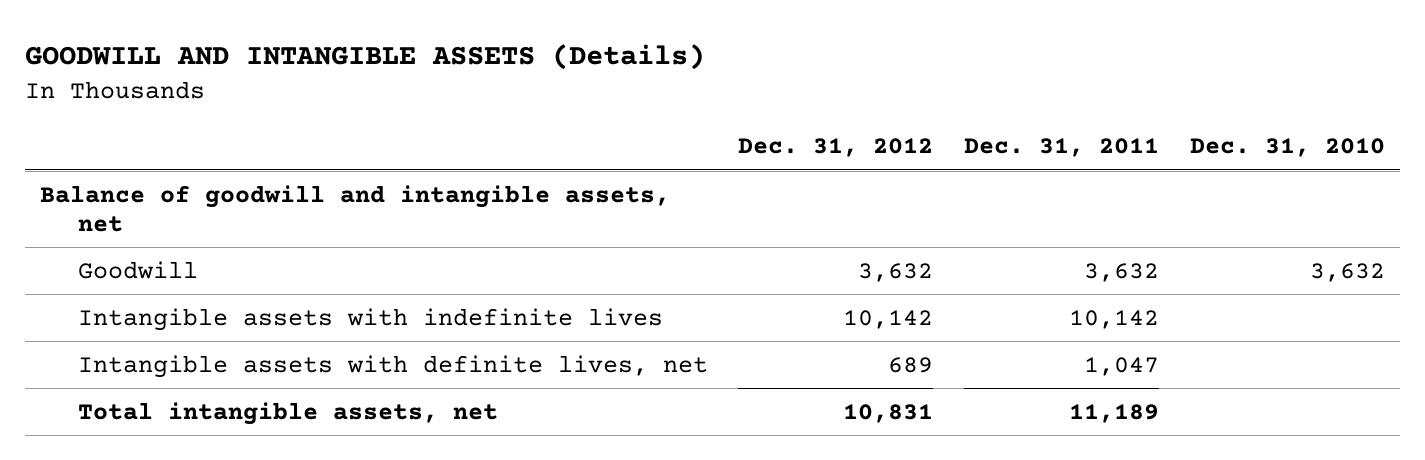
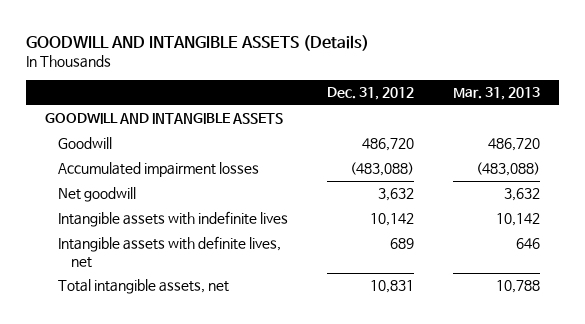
- | Dec. 31, 2012 | Dec. 31, 2011 | Dec. 31, 2010
+ | Dec. 31, 2012 | Mar. 31, 2013
- Balance of goodwill and intangible assets, net
- Goodwill | 3,632 | 3,632 | 3,632
+ GOODWILL AND INTANGIBLE ASSETS
+ Goodwill | 486,720 | 486,720
+ Accumulated impairment losses | (483,088) | (483,088)
+ Net goodwill | 3,632 | 3,632

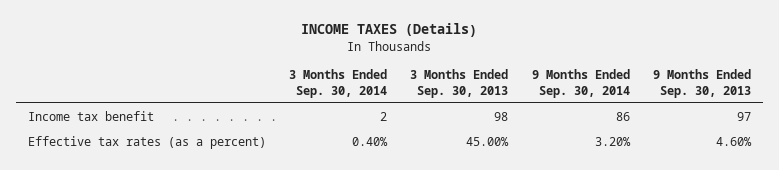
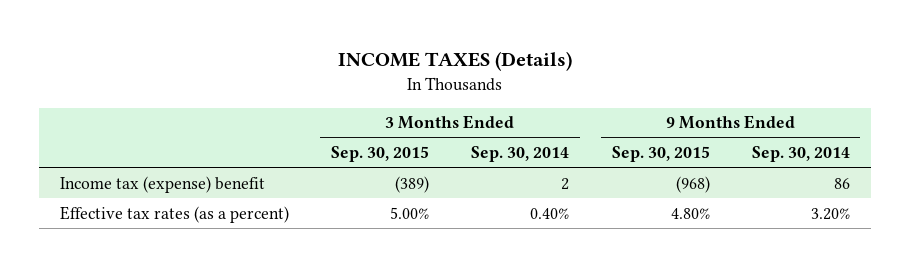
- | 3 Months Ended Sep. 30, 2014 | 3 Months Ended Sep. 30, 2013 | 9 Months Ended Sep. 30, 2014 | 9 Months Ended Sep. 30, 2013
+ | 3 Months Ended Sep. 30, 2015 | 3 Months Ended Sep. 30, 2014 | 9 Months Ended Sep. 30, 2015 | 9 Months Ended Sep. 30, 2014
- Income tax benefit | 2 | 98 | 86 | 97
+ Income tax (expense) benefit | (389) | 2 | (968) | 86

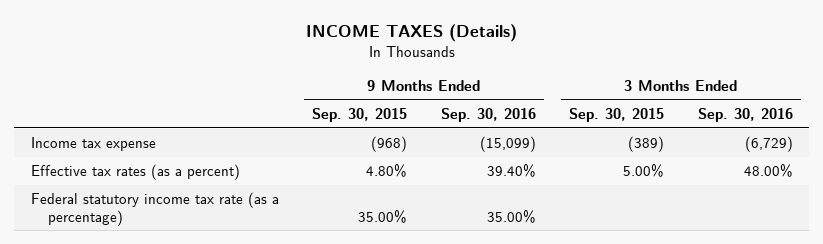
- | 3 Months Ended Sep. 30, 2015 | 3 Months Ended Sep. 30, 2014 | 9 Months Ended Sep. 30, 2015 | 9 Months Ended Sep. 30, 2014
+ | 9 Months Ended Sep. 30, 2015 | 9 Months Ended Sep. 30, 2016 | 3 Months Ended Sep. 30, 2015 | 3 Months Ended Sep. 30, 2016
- Income tax (expense) benefit | (389) | 2 | (968) | 86
+ Income tax expense | (968) | (15,099) | (389) | (6,729)
+ Federal statutory income tax rate (as a percentage) | 35.00% | 35.00% | |

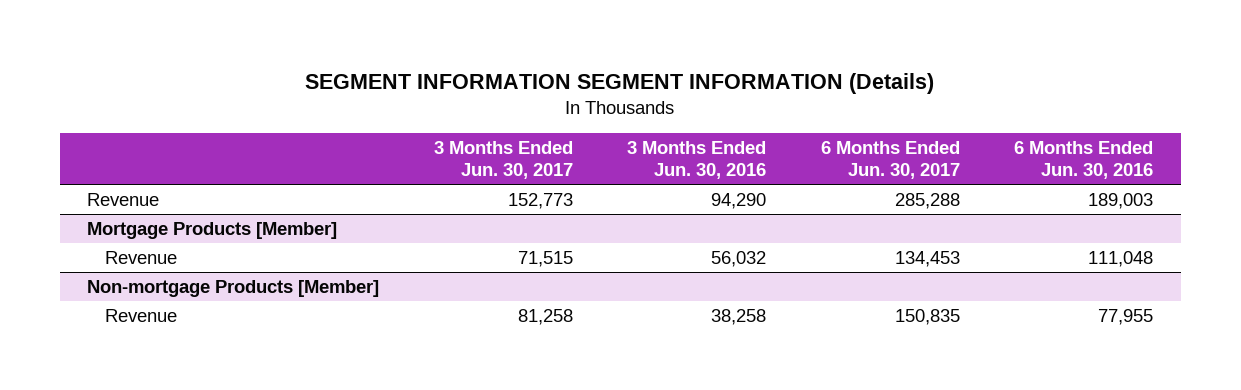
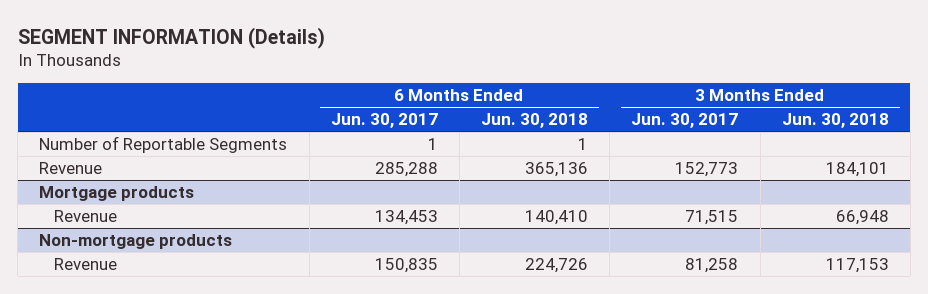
- SEGMENT INFORMATION SEGMENT INFORMATION (Details)
+ SEGMENT INFORMATION (Details)
- | 3 Months Ended Jun. 30, 2017 | 3 Months Ended Jun. 30, 2016 | 6 Months Ended Jun. 30, 2017 | 6 Months Ended Jun. 30, 2016
+ | 6 Months Ended Jun. 30, 2017 | 6 Months Ended Jun. 30, 2018 | 3 Months Ended Jun. 30, 2017 | 3 Months Ended Jun. 30, 2018
+ Number of Reportable Segments | 1 | 1 | |
- Mortgage Products [Member]
+ Mortgage products
- Non-mortgage Products [Member]
+ Non-mortgage products

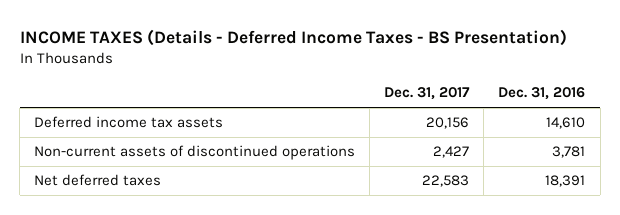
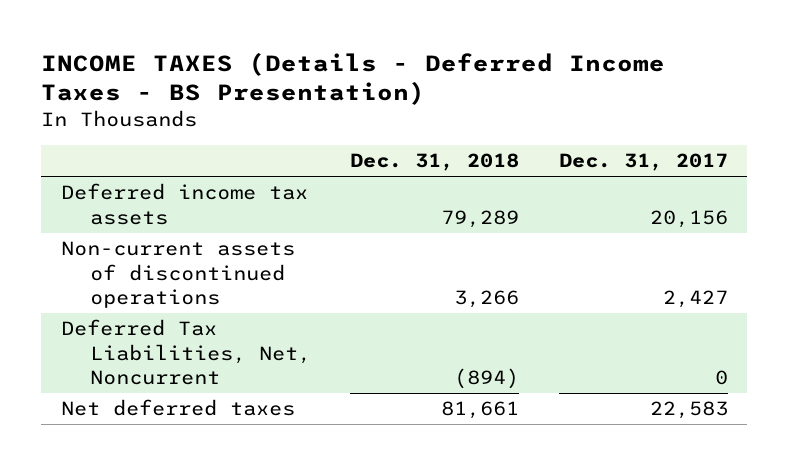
- | Dec. 31, 2017 | Dec. 31, 2016
+ | Dec. 31, 2018 | Dec. 31, 2017
+ Deferred Tax Liabilities, Net, Noncurrent | (894) | 0

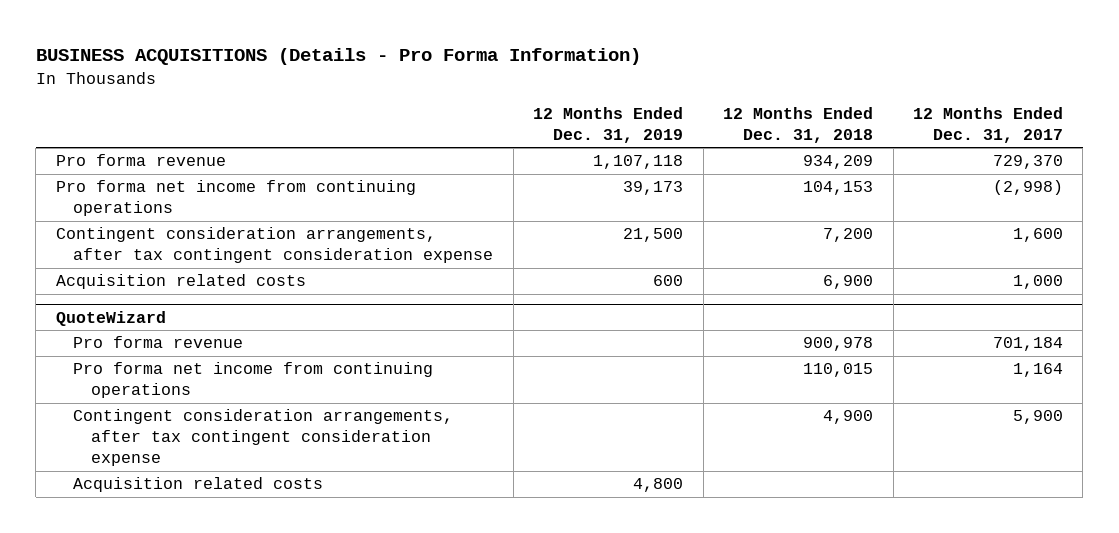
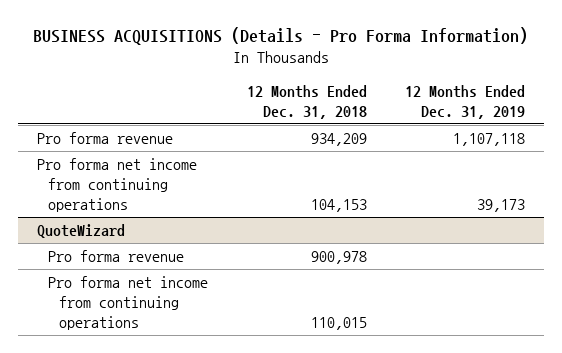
- | 12 Months Ended Dec. 31, 2019 | 12 Months Ended Dec. 31, 2018 | 12 Months Ended Dec. 31, 2017
+ | 12 Months Ended Dec. 31, 2018 | 12 Months Ended Dec. 31, 2019
- Contingent consideration arrangements, after tax contingent consideration expense | 21,500 | 7,200 | 1,600
- Acquisition related costs | 600 | 6,900 | 1,000
@ QuoteWizard
- Contingent consideration arrangements, after tax contingent consideration expense | | 4,900 | 5,900
- Acquisition related costs | 4,800 | |

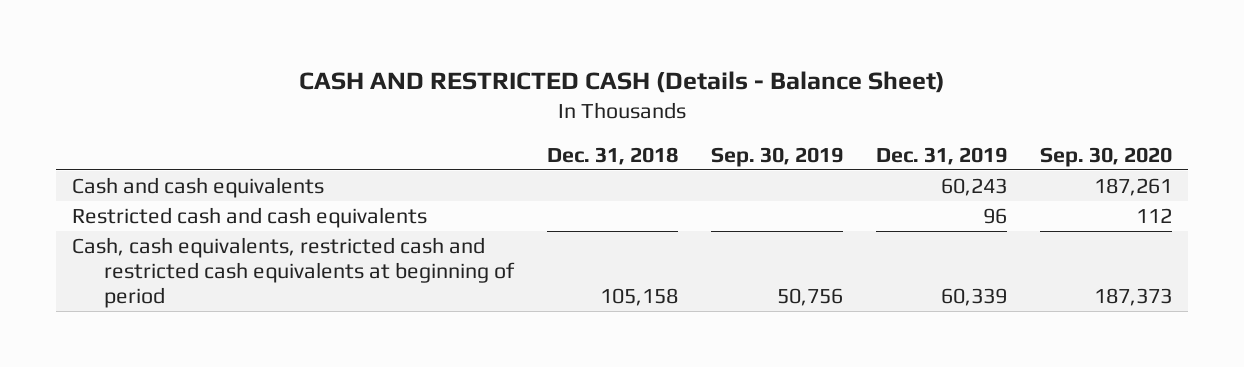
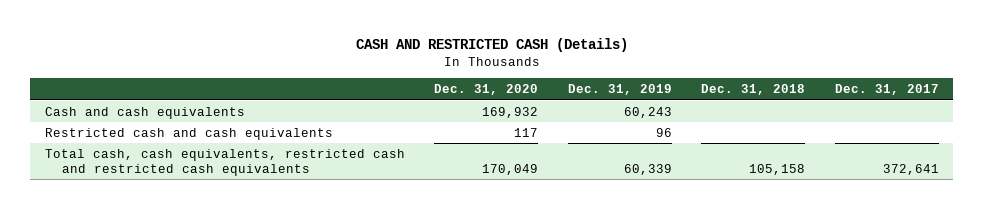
- CASH AND RESTRICTED CASH (Details - Balance Sheet)
+ CASH AND RESTRICTED CASH (Details)
- | Dec. 31, 2018 | Sep. 30, 2019 | Dec. 31, 2019 | Sep. 30, 2020
+ | Dec. 31, 2020 | Dec. 31, 2019 | Dec. 31, 2018 | Dec. 31, 2017
- Cash, cash equivalents, restricted cash and restricted cash equivalents at beginning of period | 105,158 | 50,756 | 60,339 | 187,373
+ Total cash, cash equivalents, restricted cash and restricted cash equivalents | 170,049 | 60,339 | 105,158 | 372,641

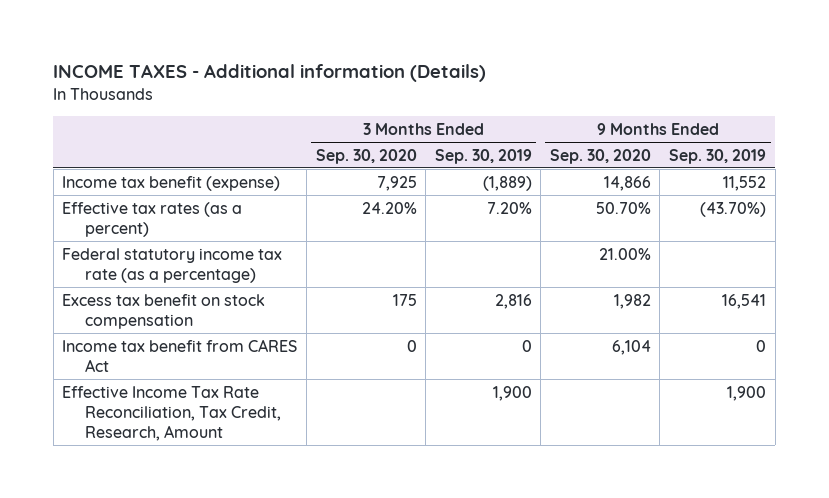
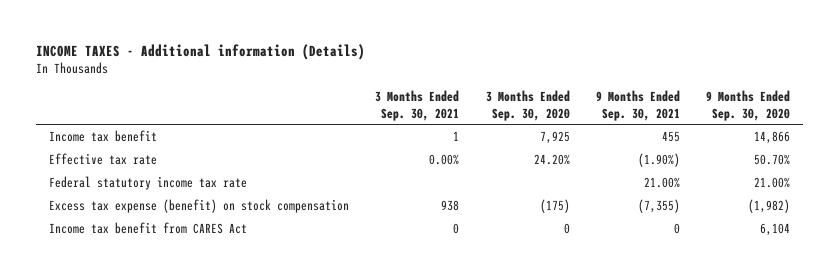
- | 3 Months Ended Sep. 30, 2020 | 3 Months Ended Sep. 30, 2019 | 9 Months Ended Sep. 30, 2020 | 9 Months Ended Sep. 30, 2019
+ | 3 Months Ended Sep. 30, 2021 | 3 Months Ended Sep. 30, 2020 | 9 Months Ended Sep. 30, 2021 | 9 Months Ended Sep. 30, 2020
- Income tax benefit (expense) | 7,925 | (1,889) | 14,866 | 11,552
- Effective tax rates (as a percent) | 24.20% | 7.20% | 50.70% | (43.70%)
- Federal statutory income tax rate (as a percentage) | | | 21.00% |
- Excess tax benefit on stock compensation | 175 | 2,816 | 1,982 | 16,541
+ Income tax benefit | 1 | 7,925 | 455 | 14,866
+ Effective tax rate | 0.00% | 24.20% | (1.90%) | 50.70%
+ Federal statutory income tax rate | | | 21.00% | 21.00%
+ Excess tax expense (benefit) on stock compensation | 938 | (175) | (7,355) | (1,982)
- Effective Income Tax Rate Reconciliation, Tax Credit, Research, Amount | | 1,900 | | 1,900

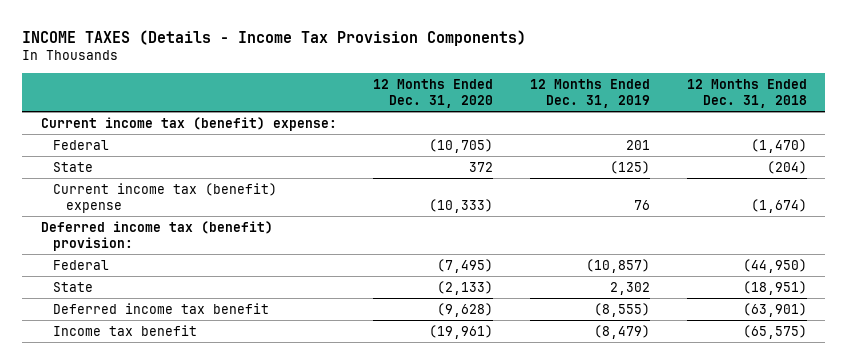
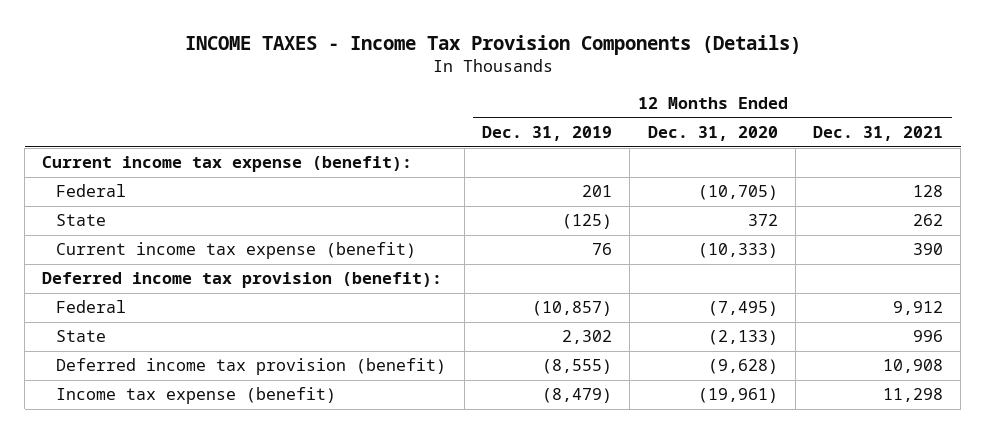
- INCOME TAXES (Details - Income Tax Provision Components)
+ INCOME TAXES - Income Tax Provision Components (Details)
- | 12 Months Ended Dec. 31, 2020 | 12 Months Ended Dec. 31, 2019 | 12 Months Ended Dec. 31, 2018
+ | 12 Months Ended Dec. 31, 2019 | 12 Months Ended Dec. 31, 2020 | 12 Months Ended Dec. 31, 2021
- Current income tax (benefit) expense:
+ Current income tax expense (benefit):
- Current income tax (benefit) expense | (10,333) | 76 | (1,674)
- Deferred income tax (benefit) provision:
+ Current income tax expense (benefit) | 76 | (10,333) | 390
+ Deferred income tax provision (benefit):
- Deferred income tax benefit | (9,628) | (8,555) | (63,901)
- Income tax benefit | (19,961) | (8,479) | (65,575)
+ Deferred income tax provision (benefit) | (8,555) | (9,628) | 10,908
+ Income tax expense (benefit) | (8,479) | (19,961) | 11,298

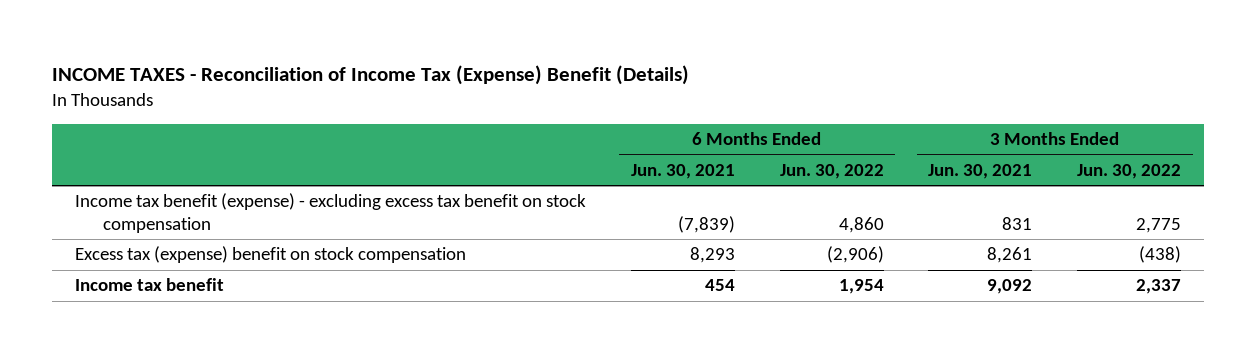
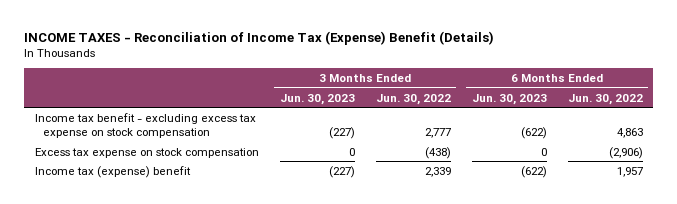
- | 6 Months Ended Jun. 30, 2021 | 6 Months Ended Jun. 30, 2022 | 3 Months Ended Jun. 30, 2021 | 3 Months Ended Jun. 30, 2022
+ | 3 Months Ended Jun. 30, 2023 | 3 Months Ended Jun. 30, 2022 | 6 Months Ended Jun. 30, 2023 | 6 Months Ended Jun. 30, 2022
- Income tax benefit (expense) - excluding excess tax benefit on stock compensation | (7,839) | 4,860 | 831 | 2,775
- Excess tax (expense) benefit on stock compensation | 8,293 | (2,906) | 8,261 | (438)
- Income tax benefit | 454 | 1,954 | 9,092 | 2,337
+ Income tax benefit - excluding excess tax expense on stock compensation | (227) | 2,777 | (622) | 4,863
+ Excess tax expense on stock compensation | 0 | (438) | 0 | (2,906)
+ Income tax (expense) benefit | (227) | 2,339 | (622) | 1,957

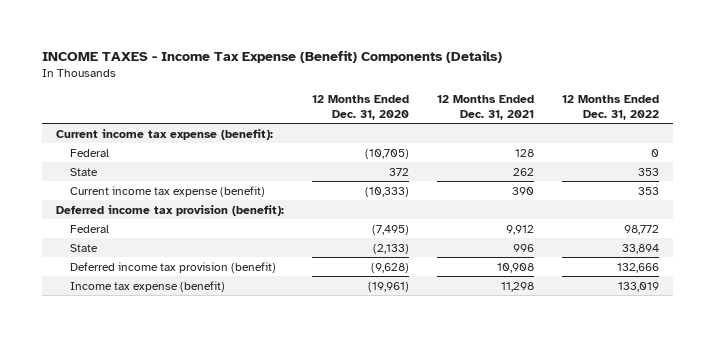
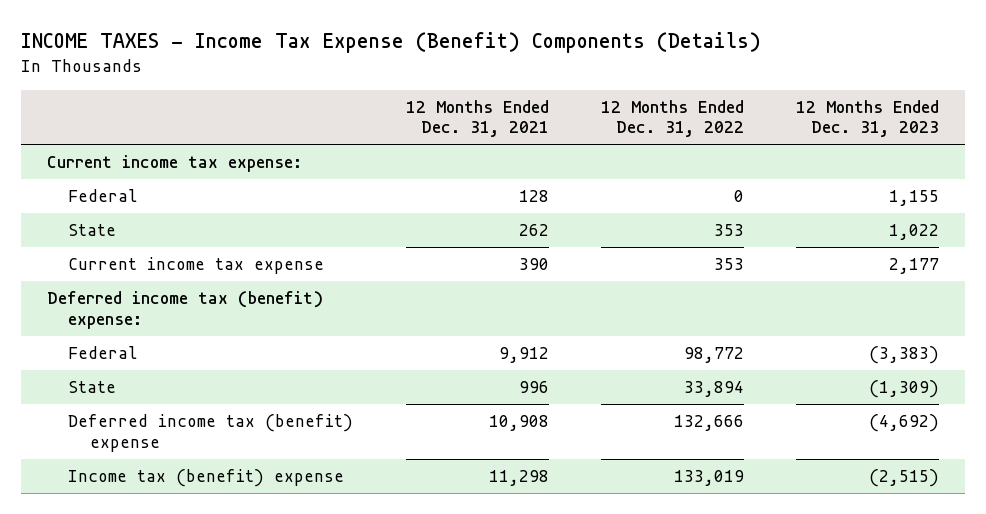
- | 12 Months Ended Dec. 31, 2020 | 12 Months Ended Dec. 31, 2021 | 12 Months Ended Dec. 31, 2022
+ | 12 Months Ended Dec. 31, 2021 | 12 Months Ended Dec. 31, 2022 | 12 Months Ended Dec. 31, 2023
- Current income tax expense (benefit):
+ Current income tax expense:
- Current income tax expense (benefit) | (10,333) | 390 | 353
- Deferred income tax provision (benefit):
+ Current income tax expense | 390 | 353 | 2,177
+ Deferred income tax (benefit) expense:
- Deferred income tax provision (benefit) | (9,628) | 10,908 | 132,666
- Income tax expense (benefit) | (19,961) | 11,298 | 133,019
+ Deferred income tax (benefit) expense | 10,908 | 132,666 | (4,692)
+ Income tax (benefit) expense | 11,298 | 133,019 | (2,515)

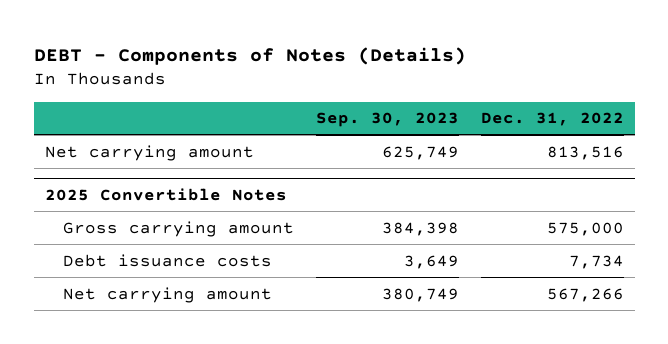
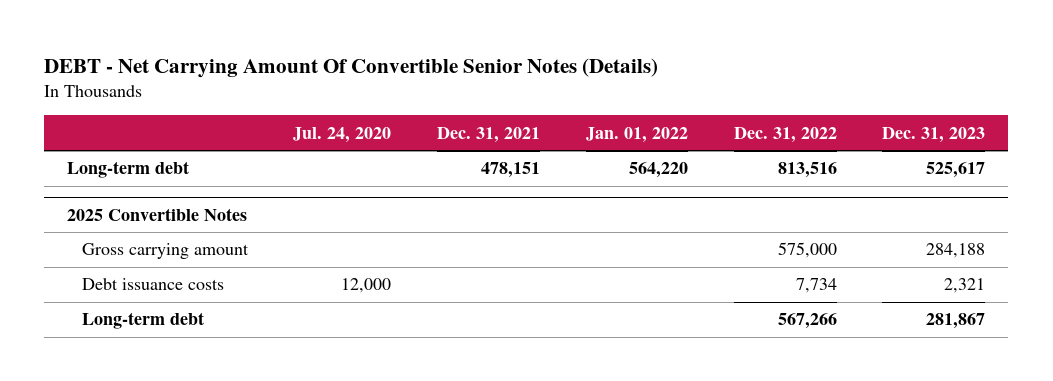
- DEBT - Components of Notes (Details)
+ DEBT - Net Carrying Amount Of Convertible Senior Notes (Details)
- | Sep. 30, 2023 | Dec. 31, 2022
+ | Jul. 24, 2020 | Dec. 31, 2021 | Jan. 01, 2022 | Dec. 31, 2022 | Dec. 31, 2023
- Net carrying amount | 625,749 | 813,516
+ Long-term debt | | 478,151 | 564,220 | 813,516 | 525,617
@ 2025 Convertible Notes
- Net carrying amount | 380,749 | 567,266
+ Long-term debt | | | | 567,266 | 281,867

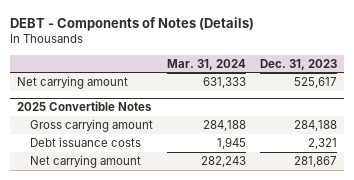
- DEBT - Net Carrying Amount Of Convertible Senior Notes (Details)
+ DEBT - Components of Notes (Details)
- | Jul. 24, 2020 | Dec. 31, 2021 | Jan. 01, 2022 | Dec. 31, 2022 | Dec. 31, 2023
+ | Mar. 31, 2024 | Dec. 31, 2023
- Long-term debt | | 478,151 | 564,220 | 813,516 | 525,617
+ Net carrying amount | 631,333 | 525,617
@ 2025 Convertible Notes
- Long-term debt | | | | 567,266 | 281,867
+ Net carrying amount | 282,243 | 281,867

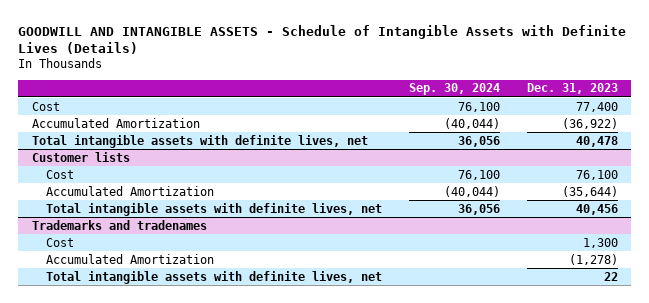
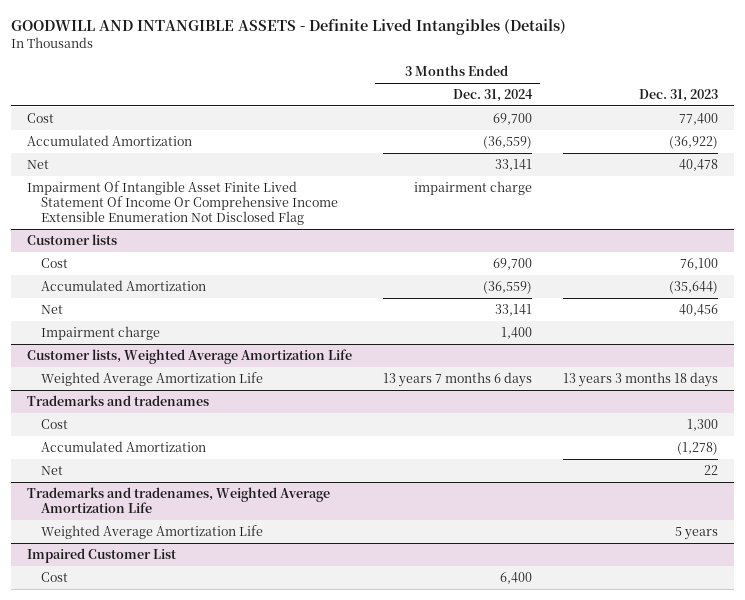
- GOODWILL AND INTANGIBLE ASSETS - Schedule of Intangible Assets with Definite Lives (Details)
+ GOODWILL AND INTANGIBLE ASSETS - Definite Lived Intangibles (Details)
- | Sep. 30, 2024 | Dec. 31, 2023
+ | 3 Months Ended Dec. 31, 2024 | Dec. 31, 2023
- Total intangible assets with definite lives, net | 36,056 | 40,478
+ Net | 33,141 | 40,478
+ Impairment Of Intangible Asset Finite Lived Statement Of Income Or Comprehensive Income Extensible Enumeration Not Disclosed Flag | impairment charge |
@ Customer lists
- Total intangible assets with definite lives, net | 36,056 | 40,456
+ Net | 33,141 | 40,456
+ Impairment charge | 1,400 |
+ Customer lists, Weighted Average Amortization Life
+ Weighted Average Amortization Life | 13 years 7 months 6 days | 13 years 3 months 18 days
@ Trademarks and tradenames
- Total intangible assets with definite lives, net | | 22
+ Net | | 22
+ Trademarks and tradenames, Weighted Average Amortization Life
+ Weighted Average Amortization Life | | 5 years
+ Impaired Customer List
+ Cost | 6,400 |

